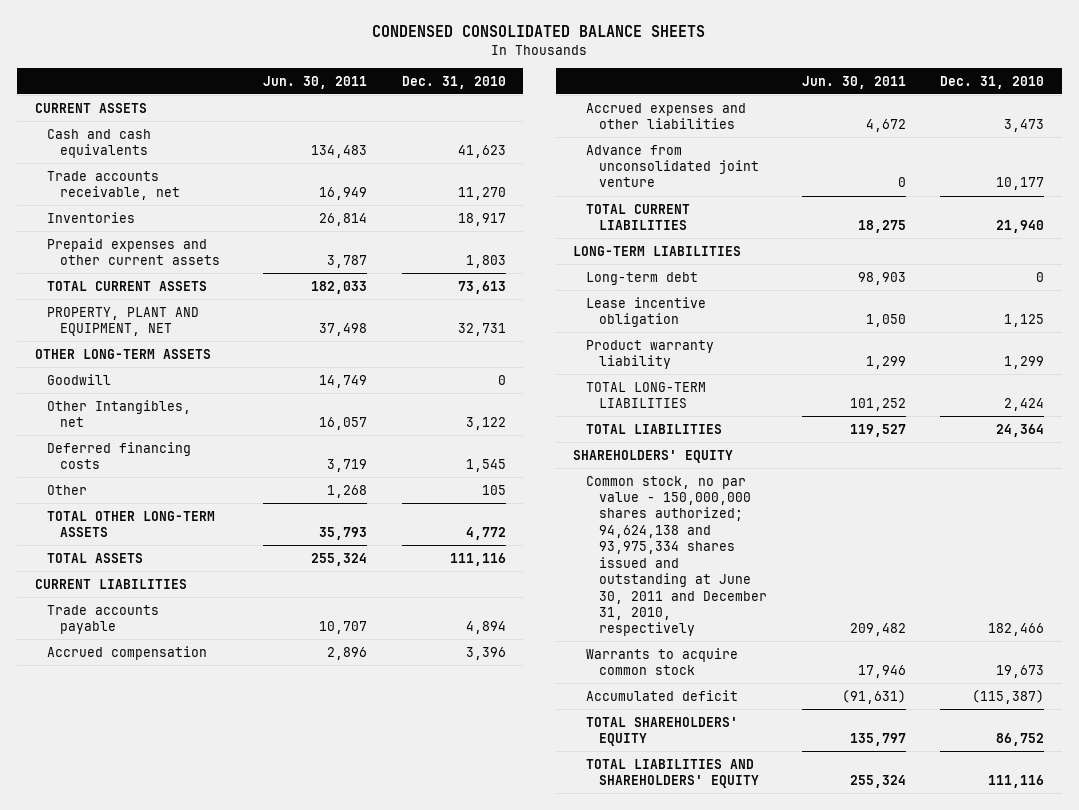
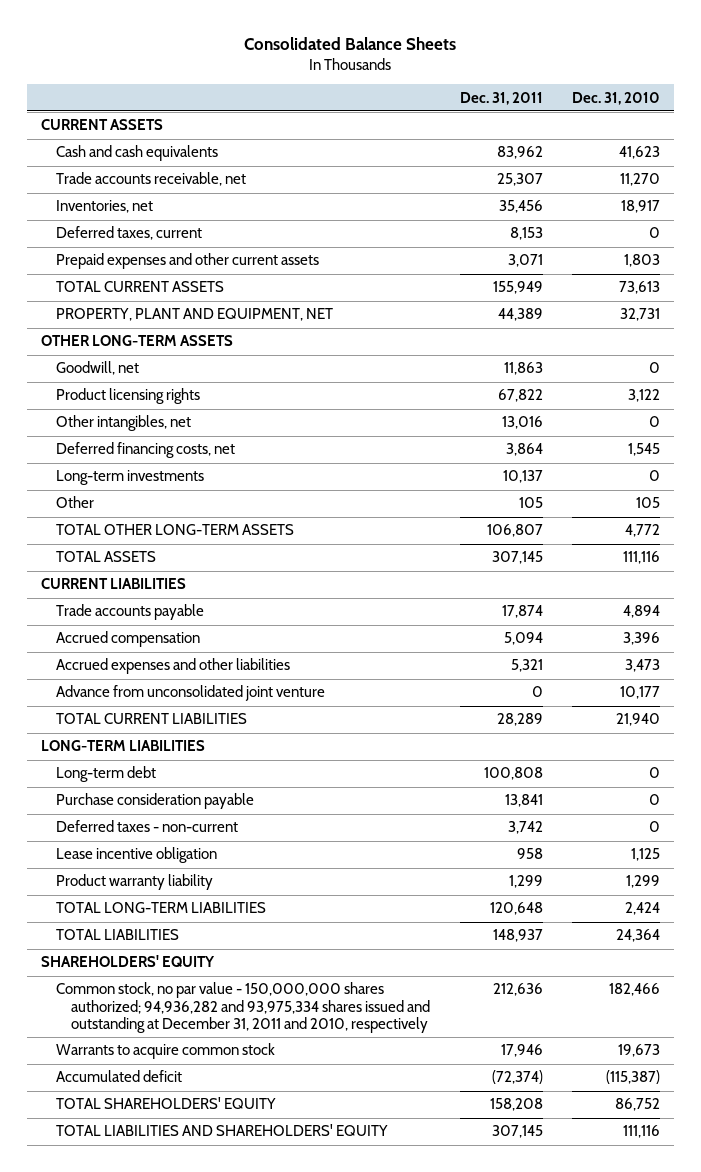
- CONDENSED CONSOLIDATED BALANCE SHEETS
+ Consolidated Balance Sheets
- | Jun. 30, 2011 | Dec. 31, 2010
+ | Dec. 31, 2011 | Dec. 31, 2010
- Inventories | 26,814 | 18,917
+ Inventories, net | 35,456 | 18,917
+ Deferred taxes, current | 8,153 | 0
- Goodwill | 14,749 | 0
- Other Intangibles, net | 16,057 | 3,122
- Deferred financing costs | 3,719 | 1,545
+ Goodwill, net | 11,863 | 0
+ Product licensing rights | 67,822 | 3,122
+ Other intangibles, net | 13,016 | 0
+ Deferred financing costs, net | 3,864 | 1,545
+ Long-term investments | 10,137 | 0
+ Purchase consideration payable | 13,841 | 0
+ Deferred taxes - non-current | 3,742 | 0
- Common stock, no par value - 150,000,000 shares authorized; 94,624,138 and 93,975,334 shares issued and outstanding at June 30, 2011 and December 31, 2010, respectively | 209,482 | 182,466
+ Common stock, no par value - 150,000,000 shares authorized; 94,936,282 and 93,975,334 shares issued and outstanding at December 31, 2011 and 2010, respectively | 212,636 | 182,466

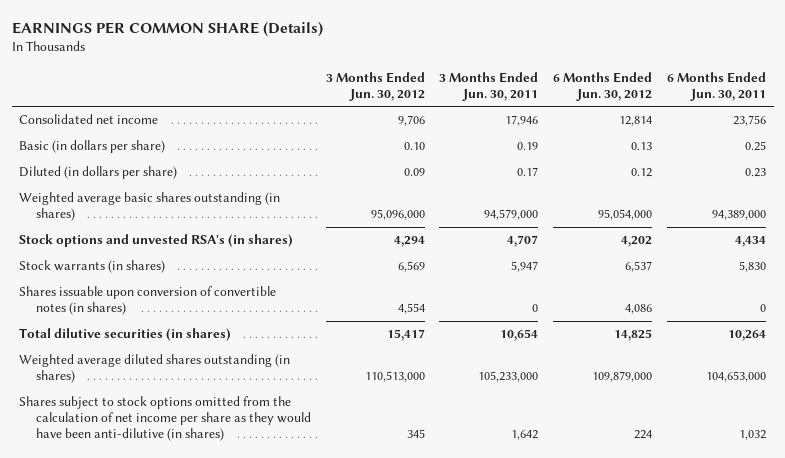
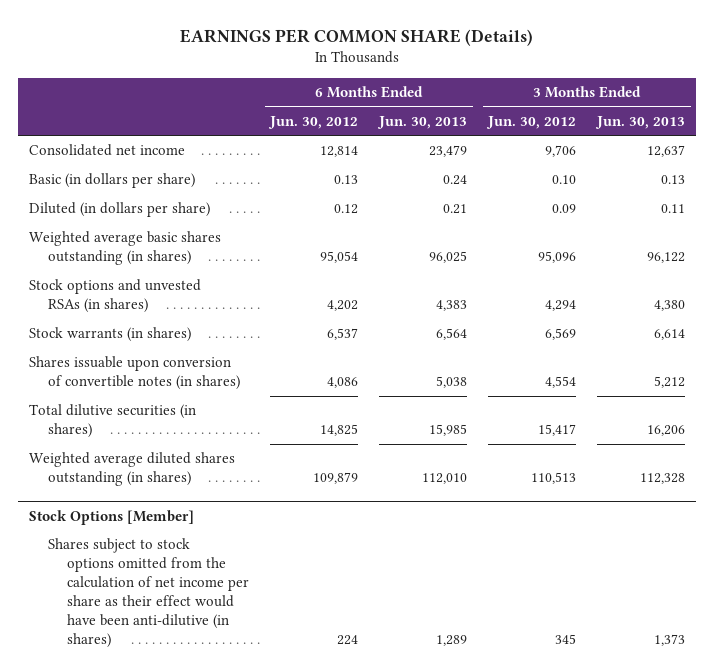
- | 3 Months Ended Jun. 30, 2012 | 3 Months Ended Jun. 30, 2011 | 6 Months Ended Jun. 30, 2012 | 6 Months Ended Jun. 30, 2011
+ | 6 Months Ended Jun. 30, 2012 | 6 Months Ended Jun. 30, 2013 | 3 Months Ended Jun. 30, 2012 | 3 Months Ended Jun. 30, 2013
- Weighted average basic shares outstanding (in shares) | 95,096,000 | 94,579,000 | 95,054,000 | 94,389,000
- Stock options and unvested RSA's (in shares) | 4,294 | 4,707 | 4,202 | 4,434
+ Weighted average basic shares outstanding (in shares) | 95,054 | 96,025 | 95,096 | 96,122
+ Stock options and unvested RSAs (in shares) | 4,202 | 4,383 | 4,294 | 4,380
- Weighted average diluted shares outstanding (in shares) | 110,513,000 | 105,233,000 | 109,879,000 | 104,653,000
- Shares subject to stock options omitted from the calculation of net income per share as they would have been anti-dilutive (in shares) | 345 | 1,642 | 224 | 1,032
+ Weighted average diluted shares outstanding (in shares) | 109,879 | 112,010 | 110,513 | 112,328
+ Stock Options [Member]
+ Shares subject to stock options omitted from the calculation of net income per share as their effect would have been anti-dilutive (in shares) | 224 | 1,289 | 345 | 1,373

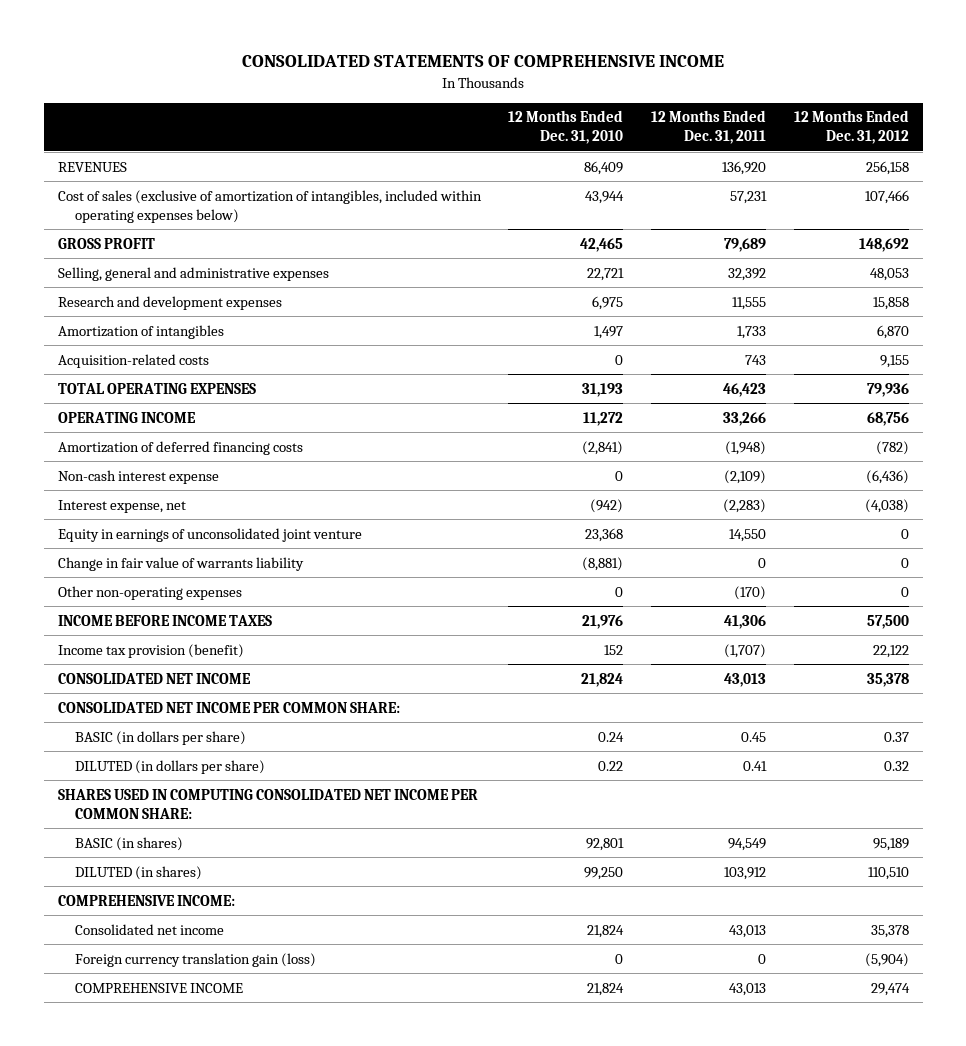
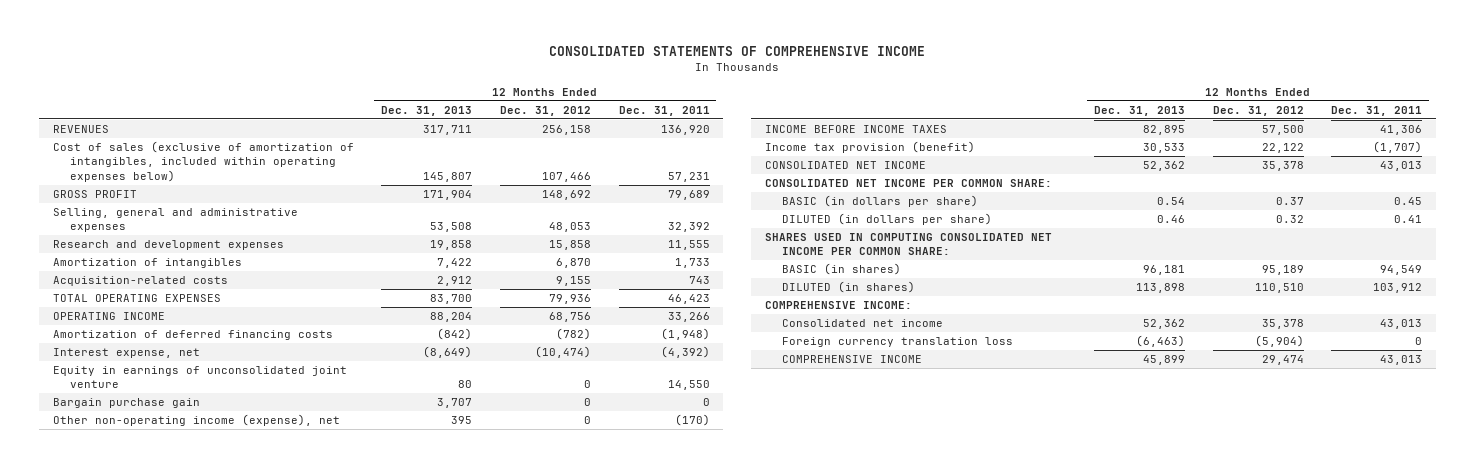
- | 12 Months Ended Dec. 31, 2010 | 12 Months Ended Dec. 31, 2011 | 12 Months Ended Dec. 31, 2012
+ | 12 Months Ended Dec. 31, 2013 | 12 Months Ended Dec. 31, 2012 | 12 Months Ended Dec. 31, 2011
- Non-cash interest expense | 0 | (2,109) | (6,436)
- Interest expense, net | (942) | (2,283) | (4,038)
+ Interest expense, net | (8,649) | (10,474) | (4,392)
- Change in fair value of warrants liability | (8,881) | 0 | 0
- Other non-operating expenses | 0 | (170) | 0
+ Bargain purchase gain | 3,707 | 0 | 0
+ Other non-operating income (expense), net | 395 | 0 | (170)
- Foreign currency translation gain (loss) | 0 | 0 | (5,904)
+ Foreign currency translation loss | (6,463) | (5,904) | 0

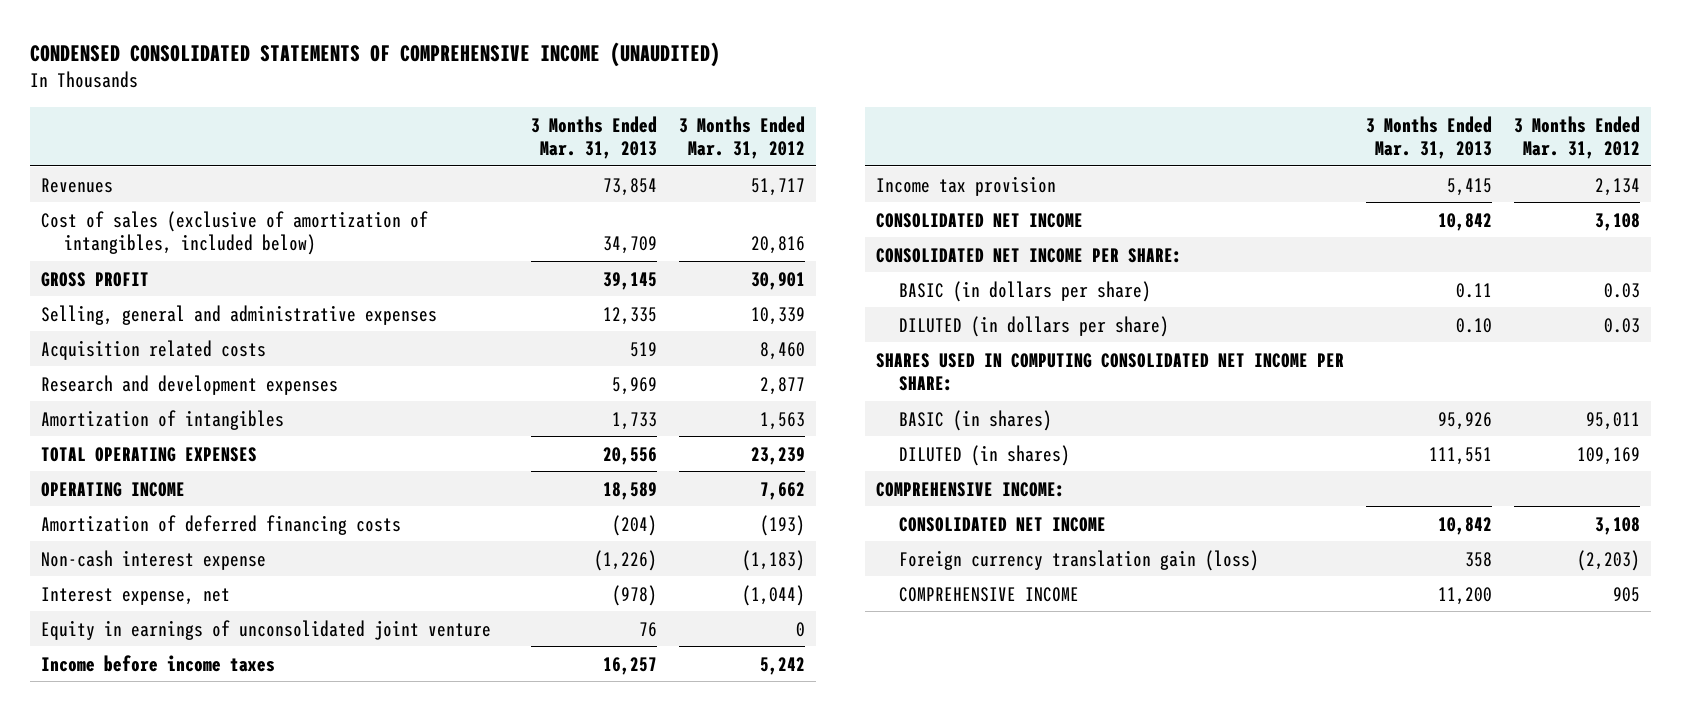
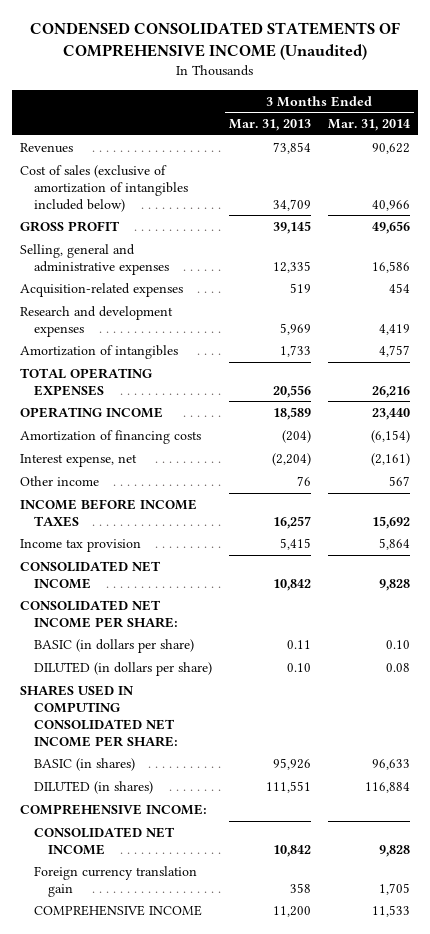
- CONDENSED CONSOLIDATED STATEMENTS OF COMPREHENSIVE INCOME (UNAUDITED)
+ CONDENSED CONSOLIDATED STATEMENTS OF COMPREHENSIVE INCOME (Unaudited)
- | 3 Months Ended Mar. 31, 2013 | 3 Months Ended Mar. 31, 2012
+ | 3 Months Ended Mar. 31, 2013 | 3 Months Ended Mar. 31, 2014
- Cost of sales (exclusive of amortization of intangibles, included below) | 34,709 | 20,816
+ Cost of sales (exclusive of amortization of intangibles included below) | 34,709 | 40,966
- Acquisition related costs | 519 | 8,460
+ Acquisition-related expenses | 519 | 454
- Amortization of deferred financing costs | (204) | (193)
- Non-cash interest expense | (1,226) | (1,183)
- Interest expense, net | (978) | (1,044)
- Equity in earnings of unconsolidated joint venture | 76 | 0
- Income before income taxes | 16,257 | 5,242
+ Amortization of financing costs | (204) | (6,154)
+ Interest expense, net | (2,204) | (2,161)
+ Other income | 76 | 567
+ INCOME BEFORE INCOME TAXES | 16,257 | 15,692
- Foreign currency translation gain (loss) | 358 | (2,203)
+ Foreign currency translation gain | 358 | 1,705

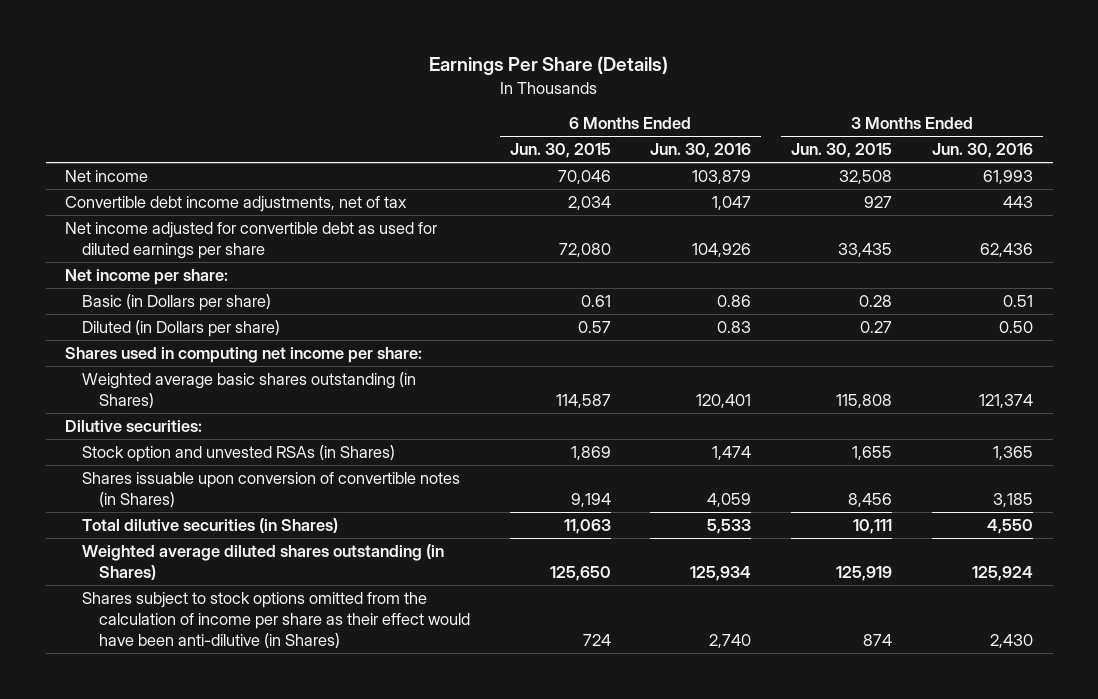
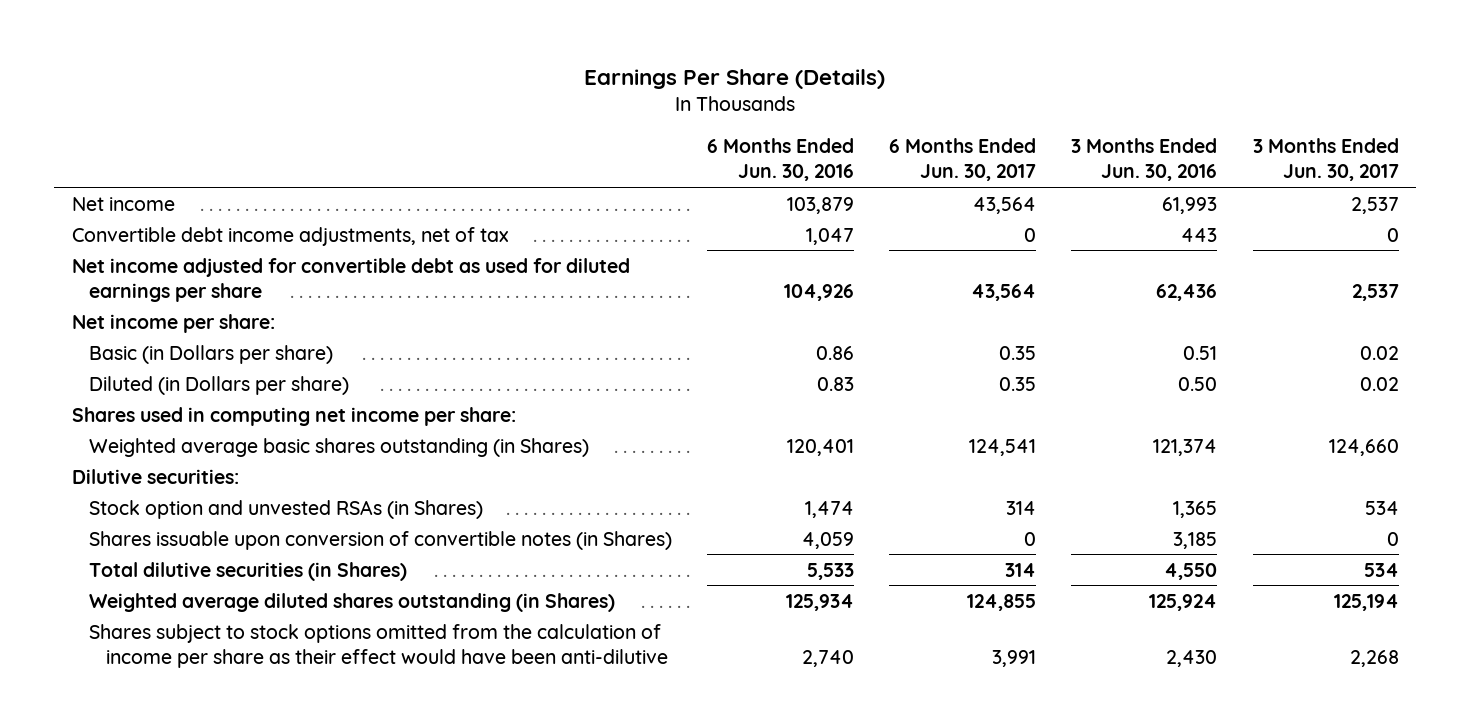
- | 6 Months Ended Jun. 30, 2015 | 6 Months Ended Jun. 30, 2016 | 3 Months Ended Jun. 30, 2015 | 3 Months Ended Jun. 30, 2016
+ | 6 Months Ended Jun. 30, 2016 | 6 Months Ended Jun. 30, 2017 | 3 Months Ended Jun. 30, 2016 | 3 Months Ended Jun. 30, 2017
- Shares subject to stock options omitted from the calculation of income per share as their effect would have been anti-dilutive (in Shares) | 724 | 2,740 | 874 | 2,430
+ Shares subject to stock options omitted from the calculation of income per share as their effect would have been anti-dilutive | 2,740 | 3,991 | 2,430 | 2,268

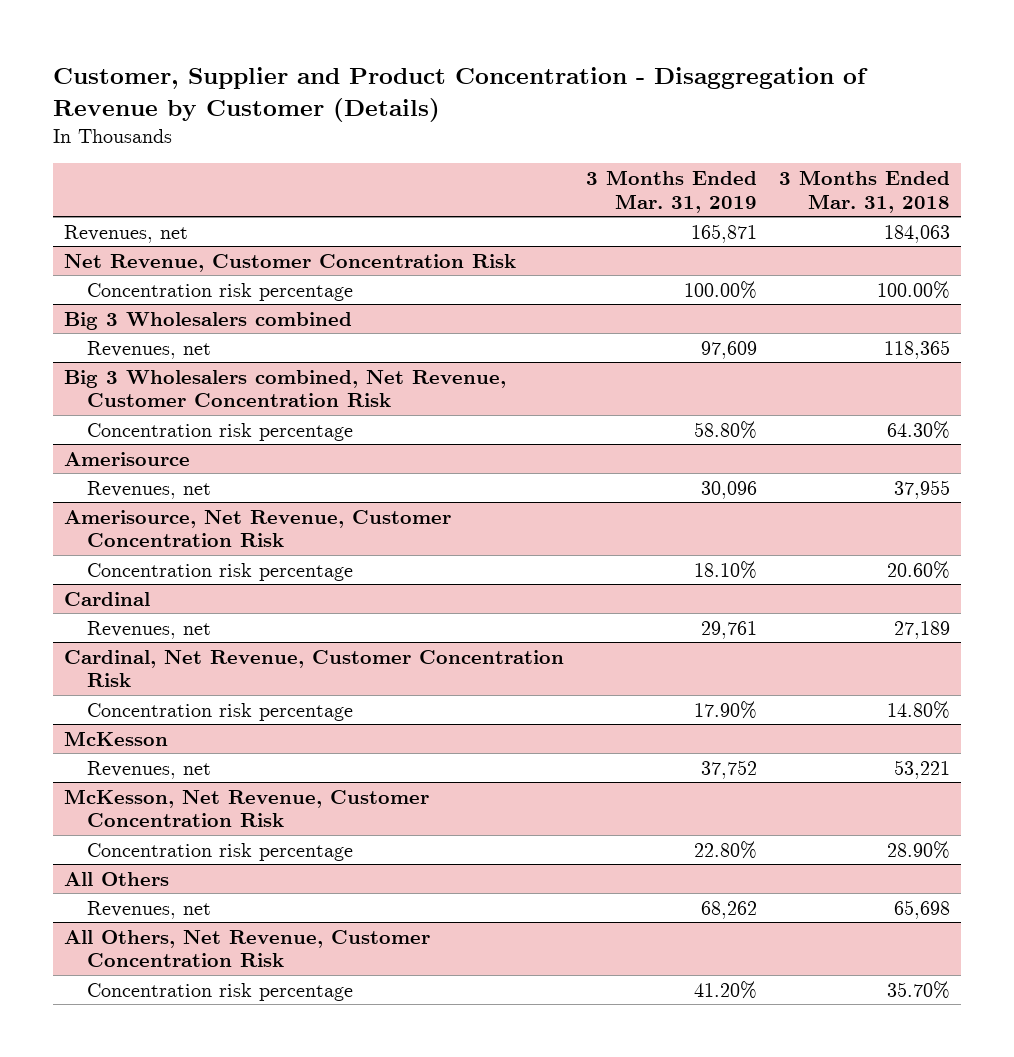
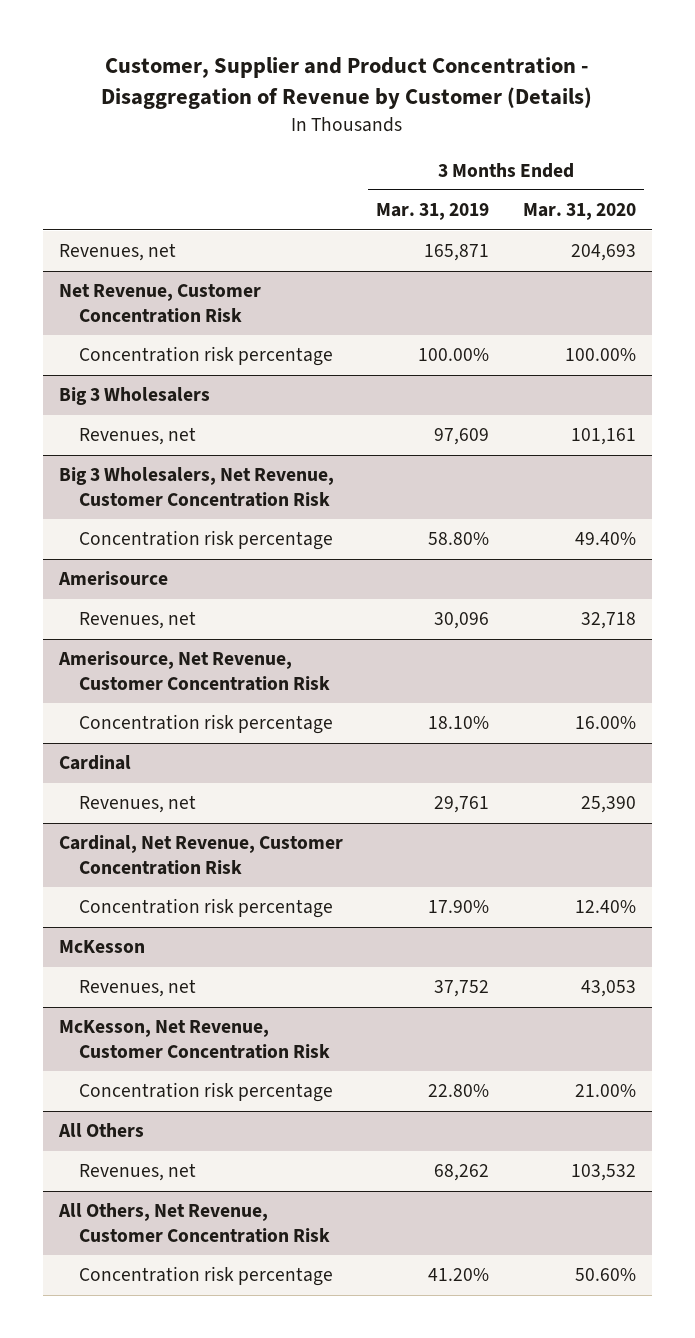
- | 3 Months Ended Mar. 31, 2019 | 3 Months Ended Mar. 31, 2018
+ | 3 Months Ended Mar. 31, 2019 | 3 Months Ended Mar. 31, 2020
- Big 3 Wholesalers combined
+ Big 3 Wholesalers
- Big 3 Wholesalers combined, Net Revenue, Customer Concentration Risk
+ Big 3 Wholesalers, Net Revenue, Customer Concentration Risk

